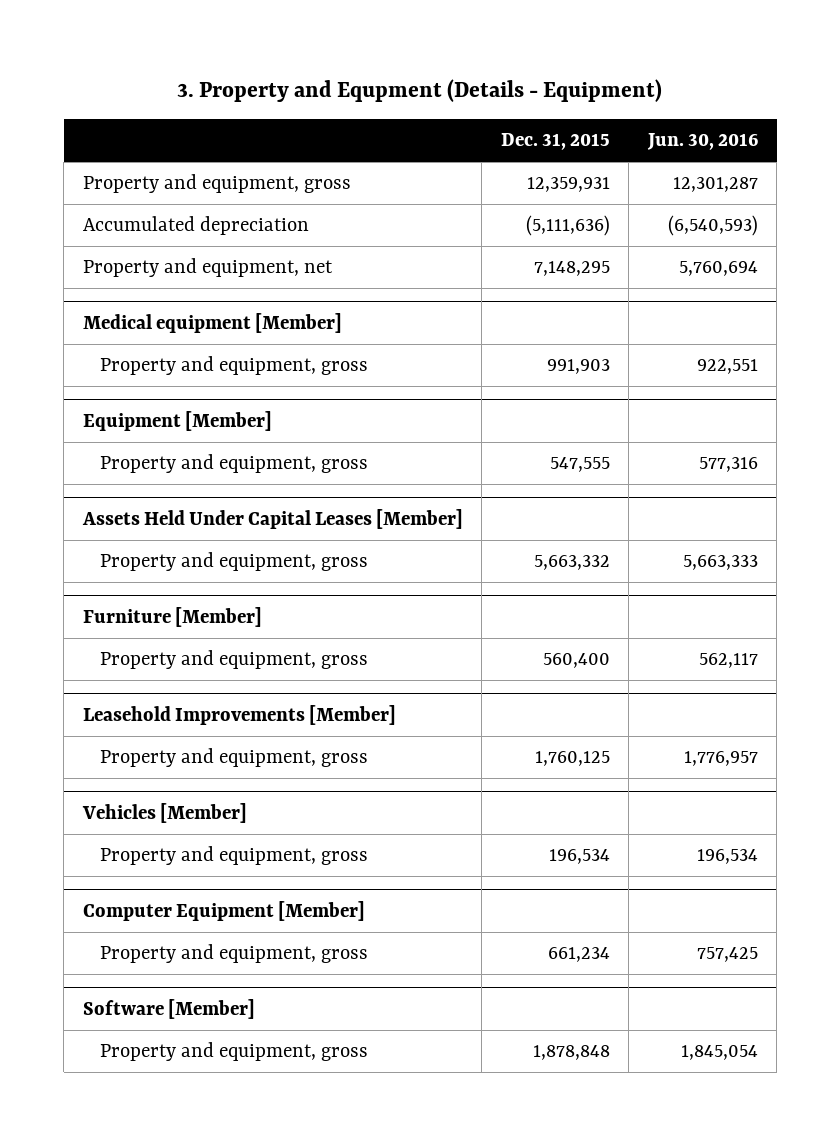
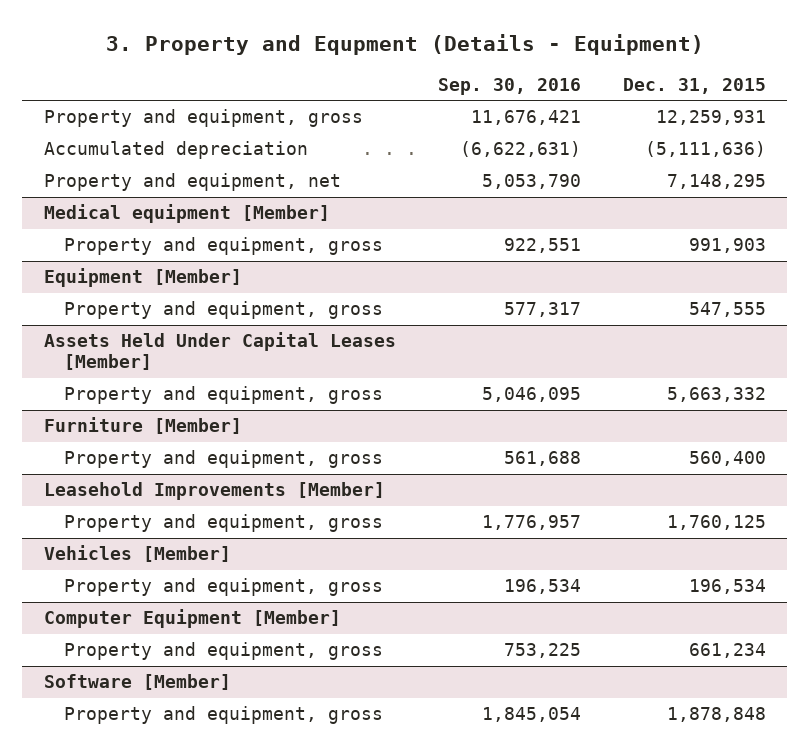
- | Dec. 31, 2015 | Jun. 30, 2016
+ | Sep. 30, 2016 | Dec. 31, 2015
- Property and equipment, gross | 12,359,931 | 12,301,287
+ Property and equipment, gross | 11,676,421 | 12,259,931

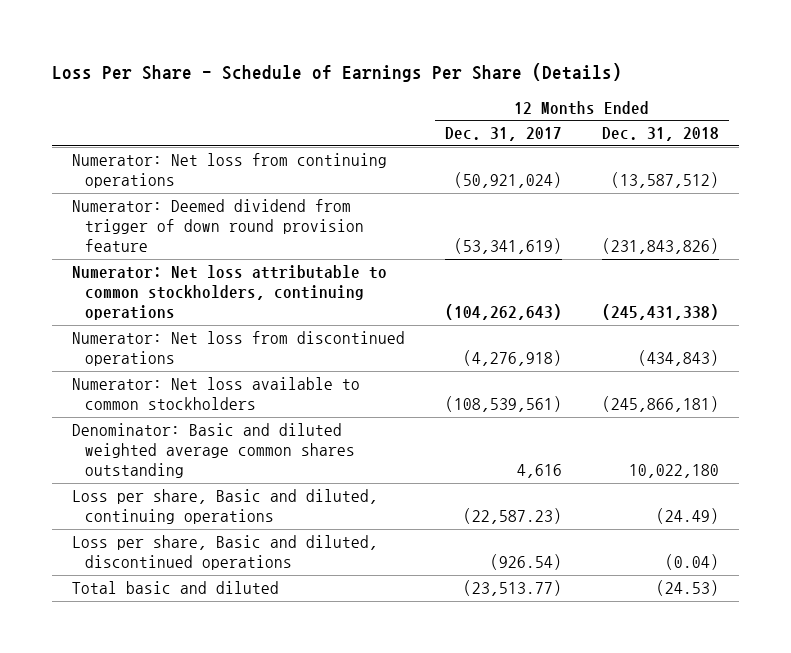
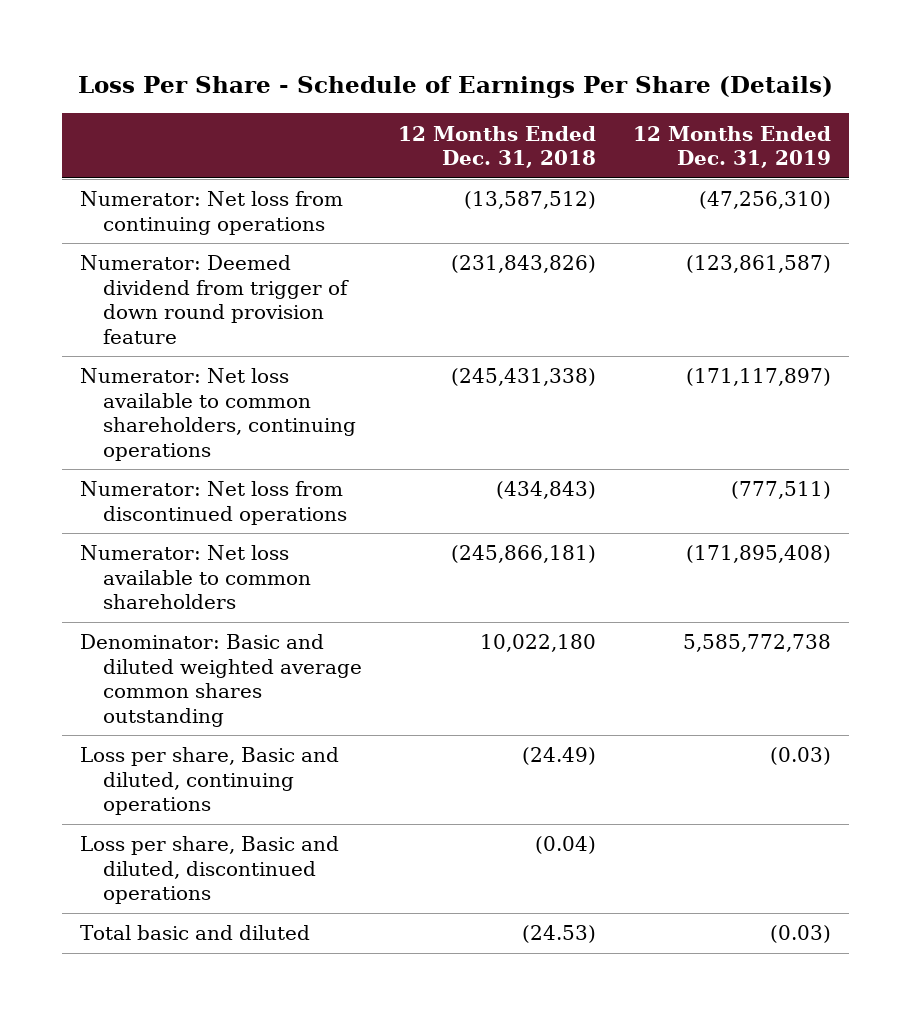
- | 12 Months Ended Dec. 31, 2017 | 12 Months Ended Dec. 31, 2018
+ | 12 Months Ended Dec. 31, 2018 | 12 Months Ended Dec. 31, 2019
- Numerator: Net loss attributable to common stockholders, continuing operations | (104,262,643) | (245,431,338)
+ Numerator: Net loss available to common shareholders, continuing operations | (245,431,338) | (171,117,897)
- Numerator: Net loss available to common stockholders | (108,539,561) | (245,866,181)
+ Numerator: Net loss available to common shareholders | (245,866,181) | (171,895,408)

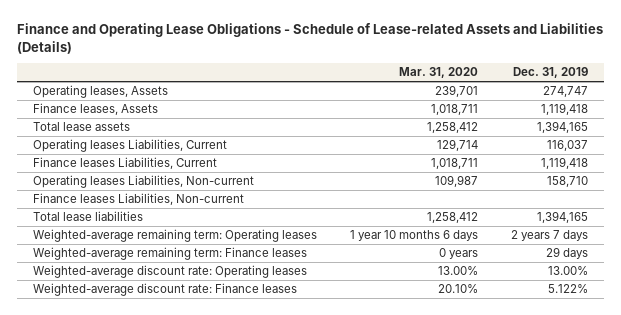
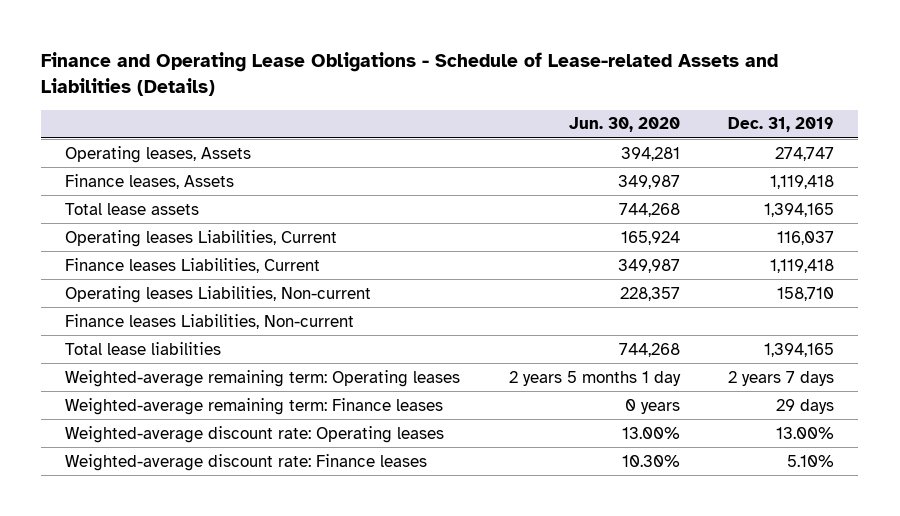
- | Mar. 31, 2020 | Dec. 31, 2019
+ | Jun. 30, 2020 | Dec. 31, 2019
- Weighted-average discount rate: Finance leases | 20.10% | 5.122%
+ Weighted-average discount rate: Finance leases | 10.30% | 5.10%

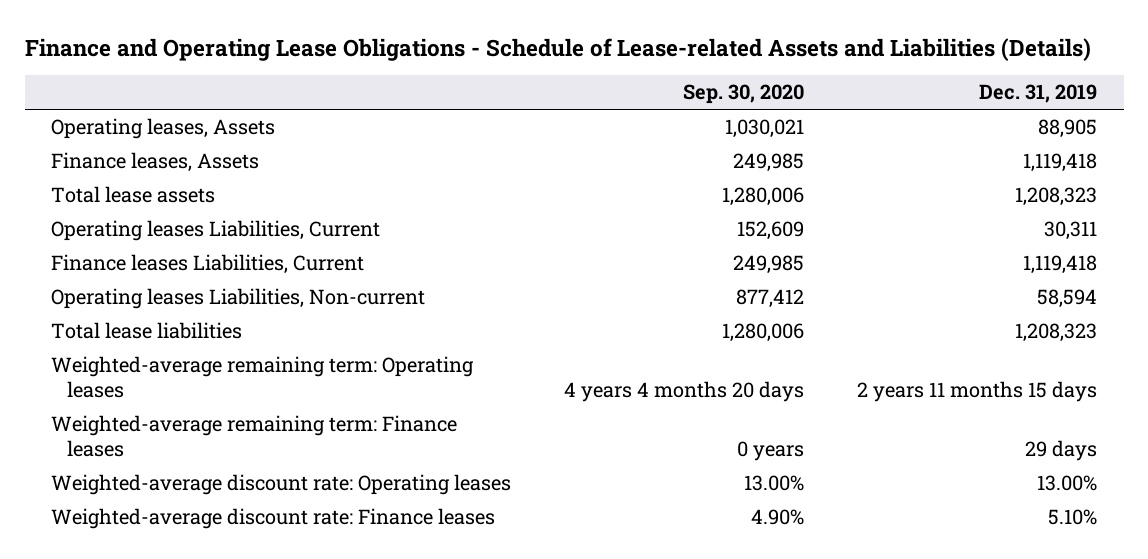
- | Jun. 30, 2020 | Dec. 31, 2019
+ | Sep. 30, 2020 | Dec. 31, 2019
- Operating leases, Assets | 394,281 | 274,747
+ Operating leases, Assets | 1,030,021 | 88,905
- Total lease assets | 744,268 | 1,394,165
- Operating leases Liabilities, Current | 165,924 | 116,037
+ Total lease assets | 1,280,006 | 1,208,323
+ Operating leases Liabilities, Current | 152,609 | 30,311
- Operating leases Liabilities, Non-current | 228,357 | 158,710
- Finance leases Liabilities, Non-current
- Total lease liabilities | 744,268 | 1,394,165
- Weighted-average remaining term: Operating leases | 2 years 5 months 1 day | 2 years 7 days
+ Operating leases Liabilities, Non-current | 877,412 | 58,594
+ Total lease liabilities | 1,280,006 | 1,208,323
+ Weighted-average remaining term: Operating leases | 4 years 4 months 20 days | 2 years 11 months 15 days

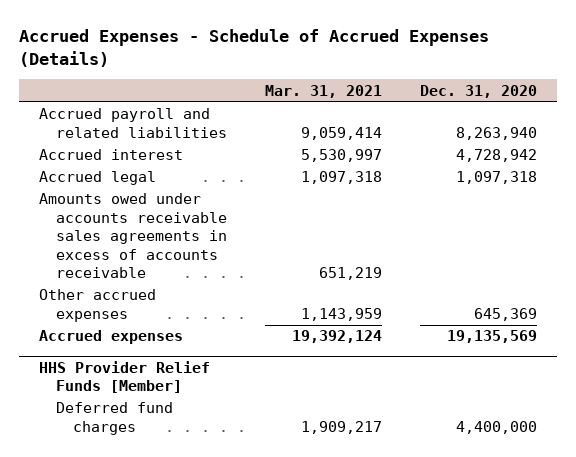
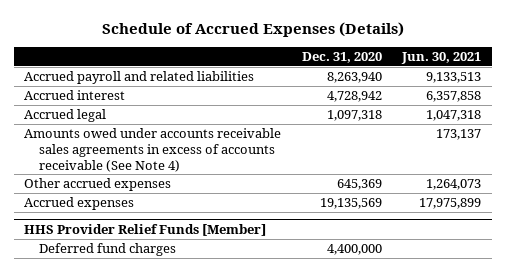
- Accrued Expenses - Schedule of Accrued Expenses (Details)
+ Schedule of Accrued Expenses (Details)
- | Mar. 31, 2021 | Dec. 31, 2020
+ | Dec. 31, 2020 | Jun. 30, 2021
- Amounts owed under accounts receivable sales agreements in excess of accounts receivable | 651,219 |
+ Amounts owed under accounts receivable sales agreements in excess of accounts receivable (See Note 4) | | 173,137

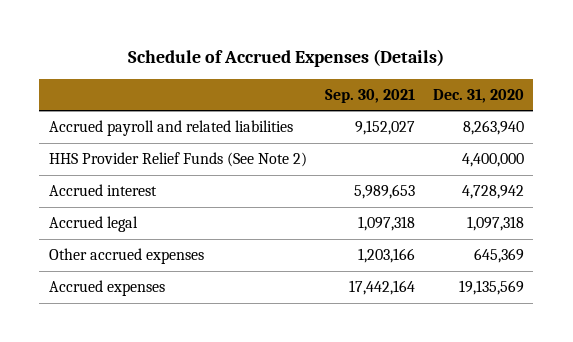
- | Dec. 31, 2020 | Jun. 30, 2021
+ | Sep. 30, 2021 | Dec. 31, 2020
+ HHS Provider Relief Funds (See Note 2) | | 4,400,000
- Amounts owed under accounts receivable sales agreements in excess of accounts receivable (See Note 4) | | 173,137
- HHS Provider Relief Funds [Member]
- Deferred fund charges | 4,400,000 |

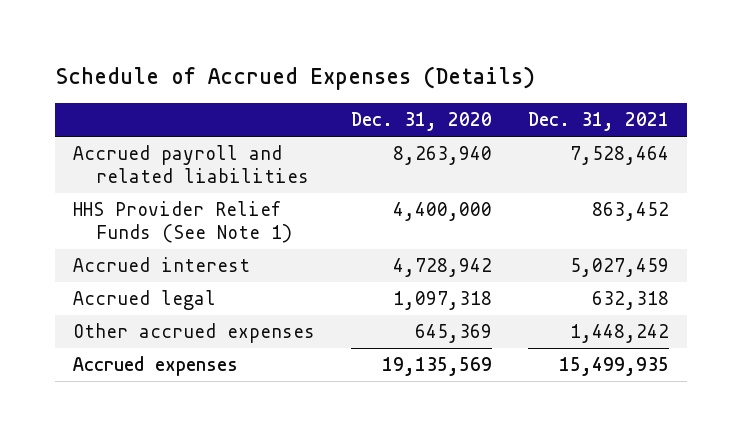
- | Sep. 30, 2021 | Dec. 31, 2020
+ | Dec. 31, 2020 | Dec. 31, 2021
- HHS Provider Relief Funds (See Note 2) | | 4,400,000
+ HHS Provider Relief Funds (See Note 1) | 4,400,000 | 863,452

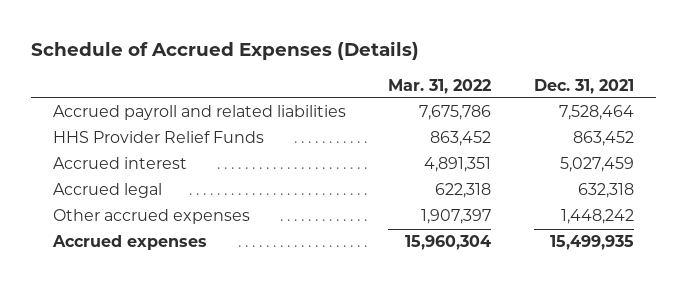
- | Dec. 31, 2020 | Dec. 31, 2021
+ | Mar. 31, 2022 | Dec. 31, 2021
- HHS Provider Relief Funds (See Note 1) | 4,400,000 | 863,452
+ HHS Provider Relief Funds | 863,452 | 863,452

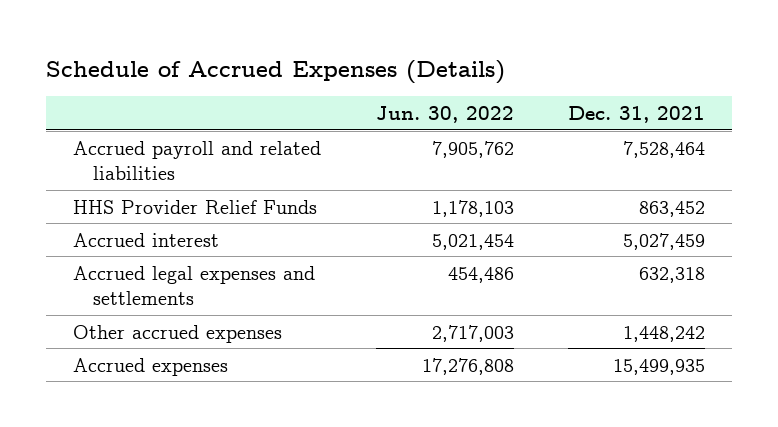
- | Mar. 31, 2022 | Dec. 31, 2021
+ | Jun. 30, 2022 | Dec. 31, 2021
- Accrued legal | 622,318 | 632,318
+ Accrued legal expenses and settlements | 454,486 | 632,318

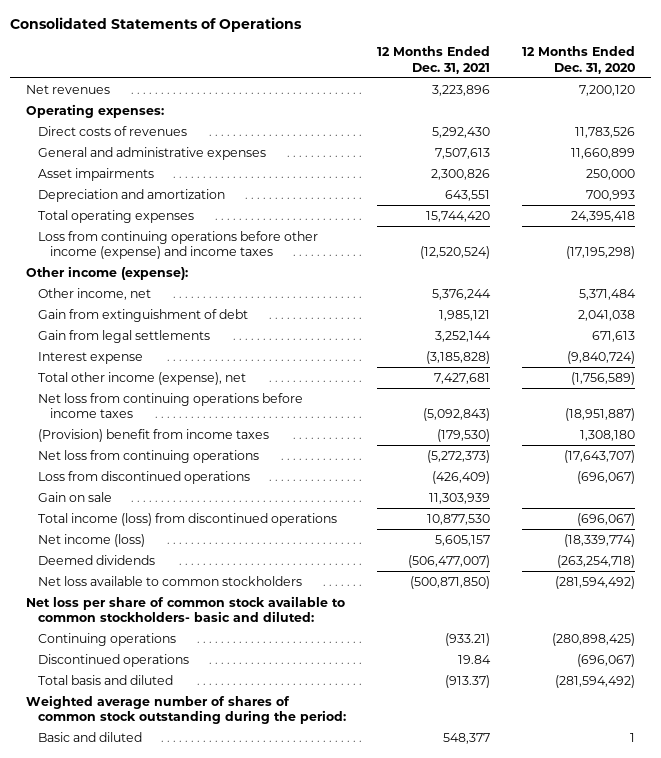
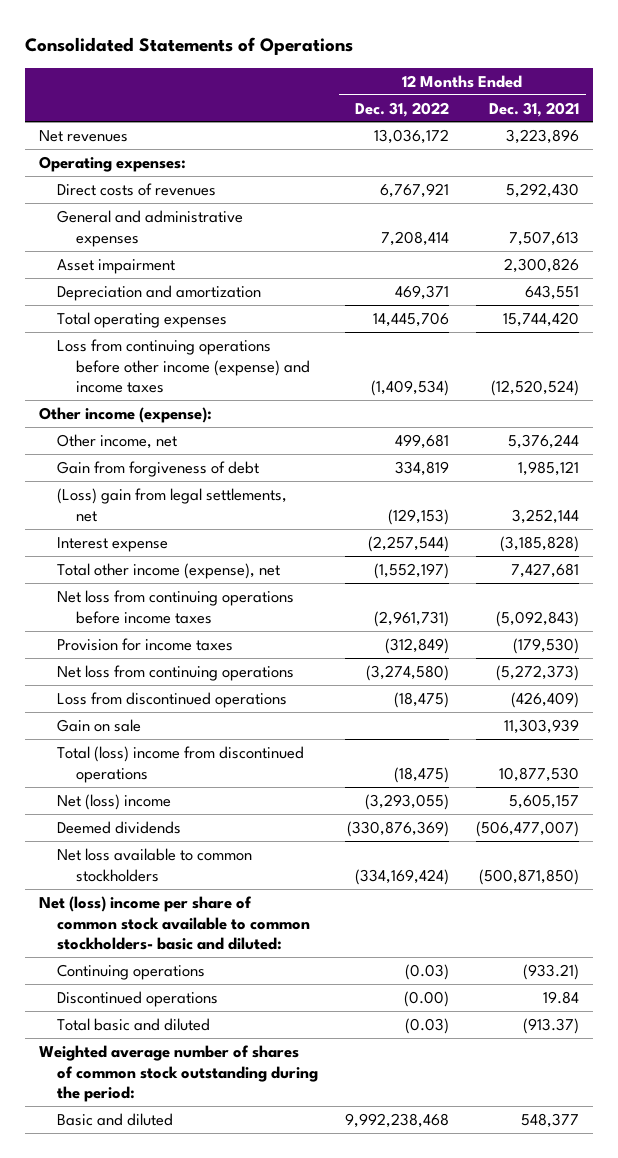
- | 12 Months Ended Dec. 31, 2021 | 12 Months Ended Dec. 31, 2020
+ | 12 Months Ended Dec. 31, 2022 | 12 Months Ended Dec. 31, 2021
- Asset impairments | 2,300,826 | 250,000
+ Asset impairment | | 2,300,826
- Gain from extinguishment of debt | 1,985,121 | 2,041,038
- Gain from legal settlements | 3,252,144 | 671,613
+ Gain from forgiveness of debt | 334,819 | 1,985,121
+ (Loss) gain from legal settlements, net | (129,153) | 3,252,144
- (Provision) benefit from income taxes | (179,530) | 1,308,180
+ Provision for income taxes | (312,849) | (179,530)
- Total income (loss) from discontinued operations | 10,877,530 | (696,067)
- Net income (loss) | 5,605,157 | (18,339,774)
+ Total (loss) income from discontinued operations | (18,475) | 10,877,530
+ Net (loss) income | (3,293,055) | 5,605,157
- Net loss per share of common stock available to common stockholders- basic and diluted:
+ Net (loss) income per share of common stock available to common stockholders- basic and diluted:
- Total basis and diluted | (913.37) | (281,594,492)
+ Total basic and diluted | (0.03) | (913.37)

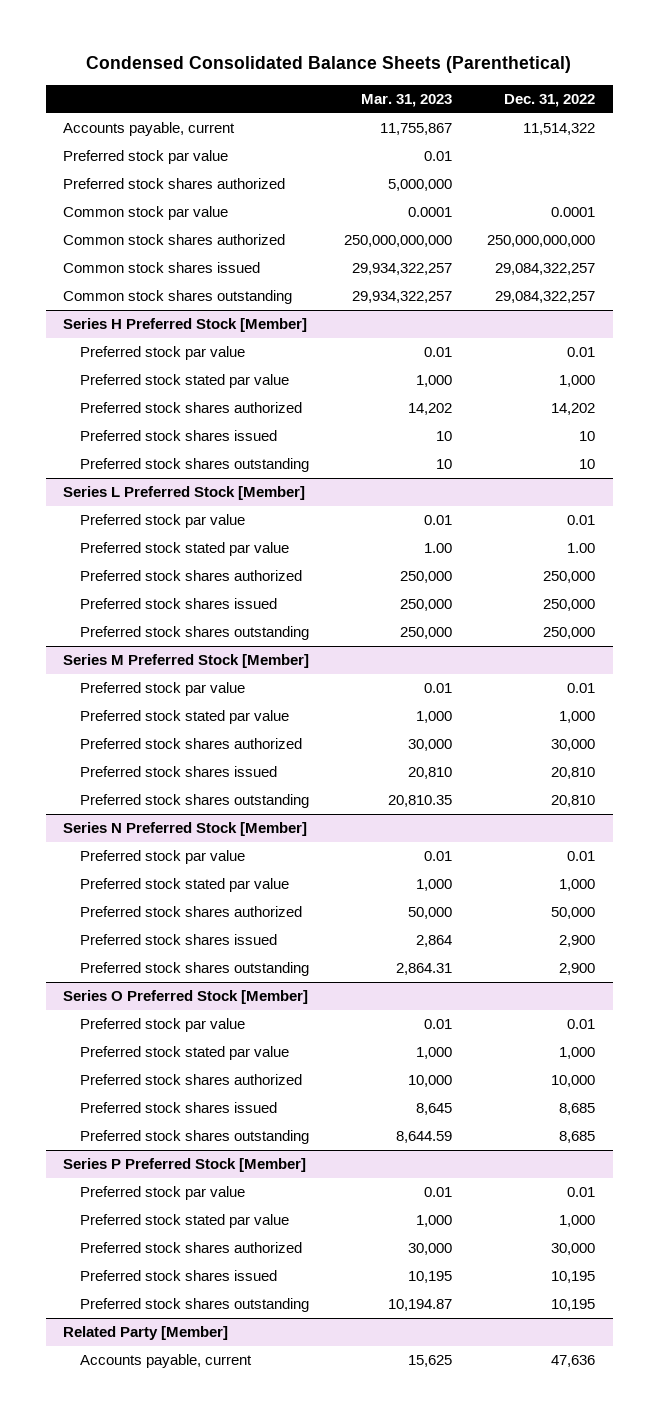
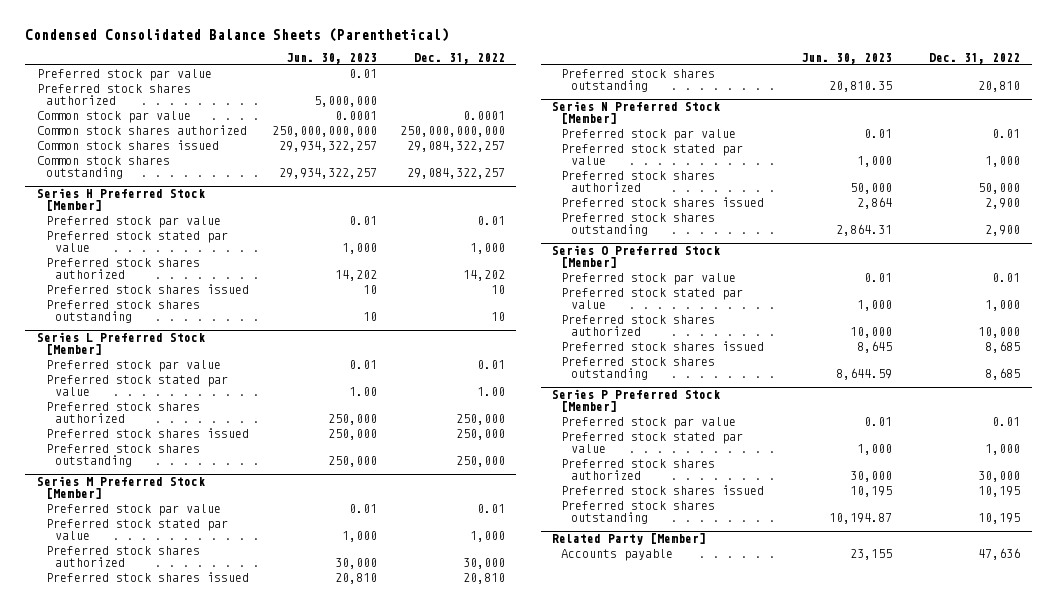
- | Mar. 31, 2023 | Dec. 31, 2022
+ | Jun. 30, 2023 | Dec. 31, 2022
- Accounts payable, current | 11,755,867 | 11,514,322
@ Related Party [Member]
- Accounts payable, current | 15,625 | 47,636
+ Accounts payable | 23,155 | 47,636

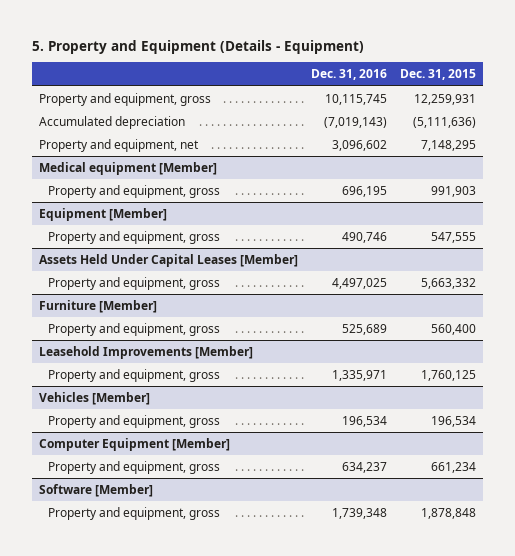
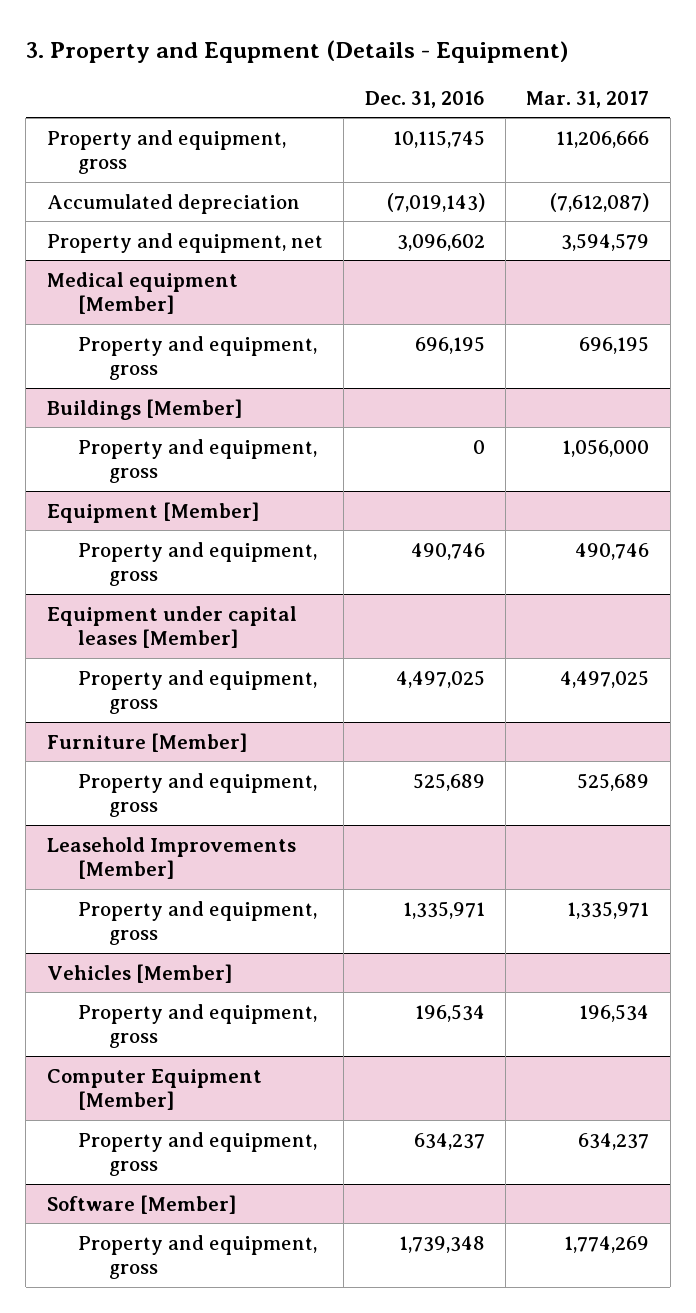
- 5. Property and Equipment (Details - Equipment)
+ 3. Property and Equpment (Details - Equipment)
- | Dec. 31, 2016 | Dec. 31, 2015
+ | Dec. 31, 2016 | Mar. 31, 2017
+ Buildings [Member]
+ Property and equipment, gross | 0 | 1,056,000
- Assets Held Under Capital Leases [Member]
+ Equipment under capital leases [Member]

